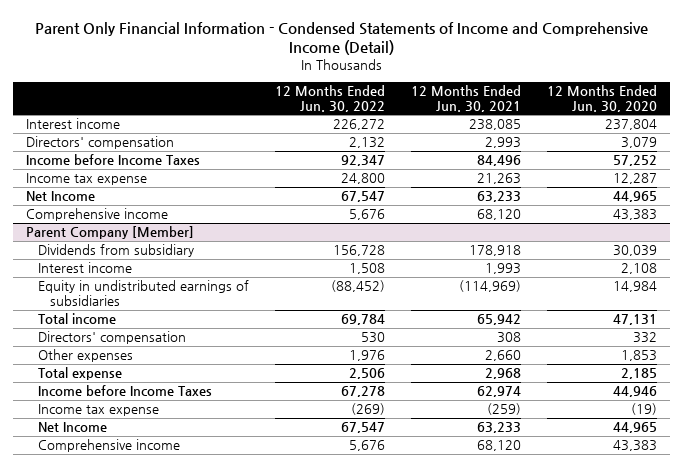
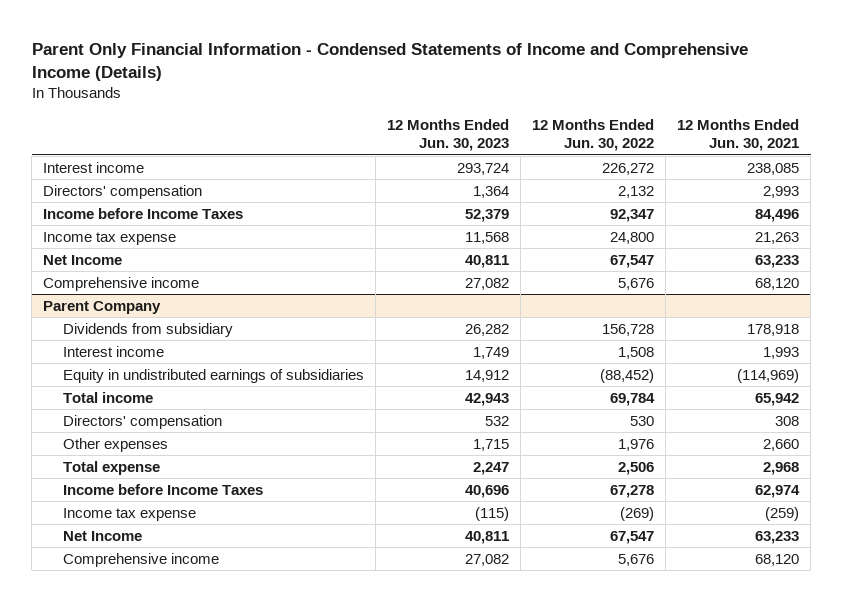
- Parent Only Financial Information - Condensed Statements of Income and Comprehensive Income (Detail)
+ Parent Only Financial Information - Condensed Statements of Income and Comprehensive Income (Details)
- | 12 Months Ended Jun. 30, 2022 | 12 Months Ended Jun. 30, 2021 | 12 Months Ended Jun. 30, 2020
+ | 12 Months Ended Jun. 30, 2023 | 12 Months Ended Jun. 30, 2022 | 12 Months Ended Jun. 30, 2021
- Parent Company [Member]
+ Parent Company

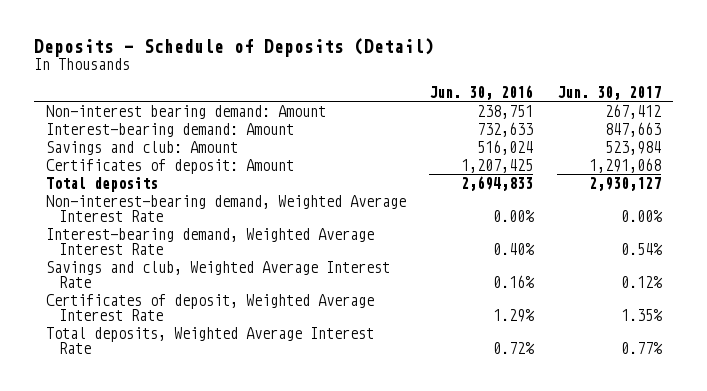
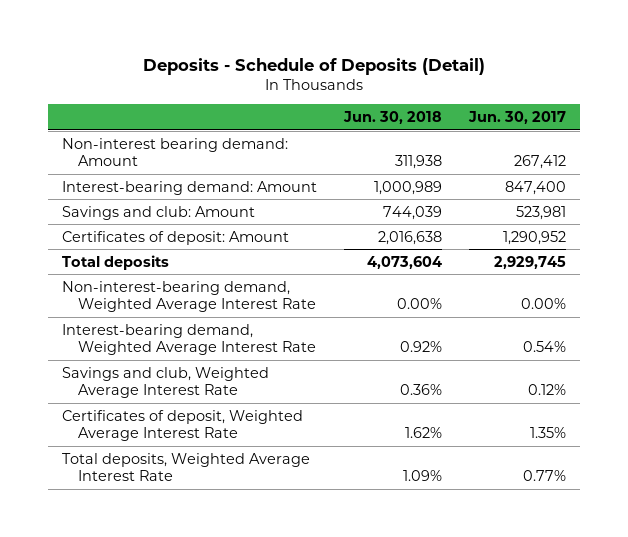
- | Jun. 30, 2016 | Jun. 30, 2017
+ | Jun. 30, 2018 | Jun. 30, 2017
- Interest-bearing demand: Amount | 732,633 | 847,663
- Savings and club: Amount | 516,024 | 523,984
- Certificates of deposit: Amount | 1,207,425 | 1,291,068
- Total deposits | 2,694,833 | 2,930,127
+ Interest-bearing demand: Amount | 1,000,989 | 847,400
+ Savings and club: Amount | 744,039 | 523,981
+ Certificates of deposit: Amount | 2,016,638 | 1,290,952
+ Total deposits | 4,073,604 | 2,929,745

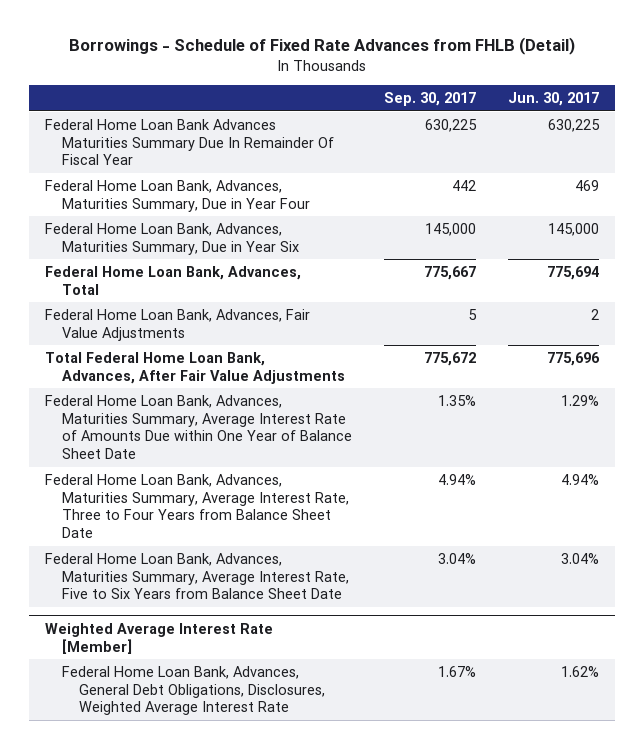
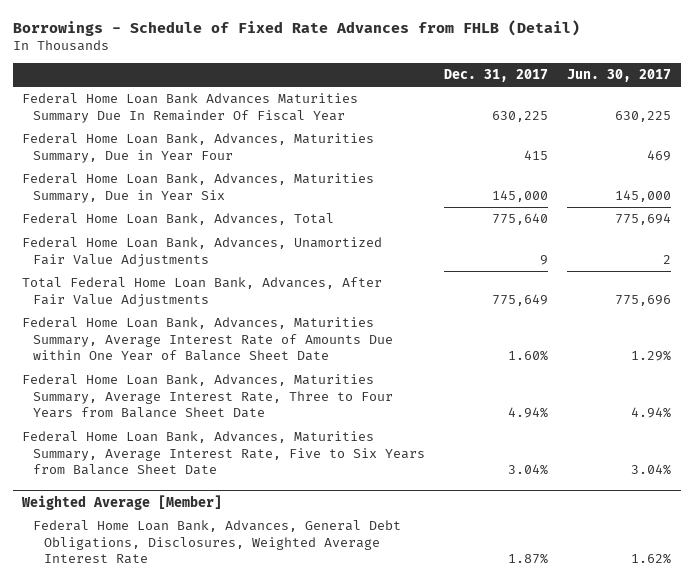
- | Sep. 30, 2017 | Jun. 30, 2017
+ | Dec. 31, 2017 | Jun. 30, 2017
- Federal Home Loan Bank, Advances, Fair Value Adjustments | 5 | 2
+ Federal Home Loan Bank, Advances, Unamortized Fair Value Adjustments | 9 | 2
- Weighted Average Interest Rate [Member]
+ Weighted Average [Member]

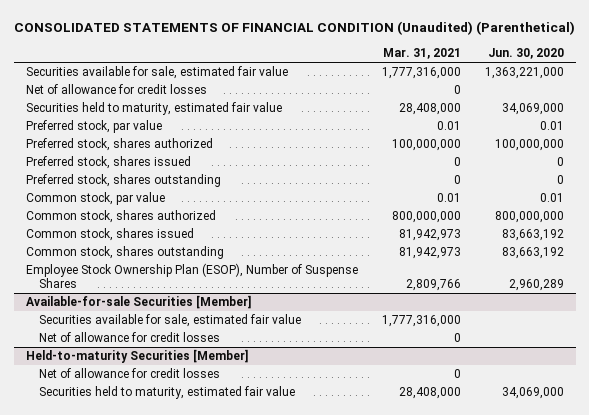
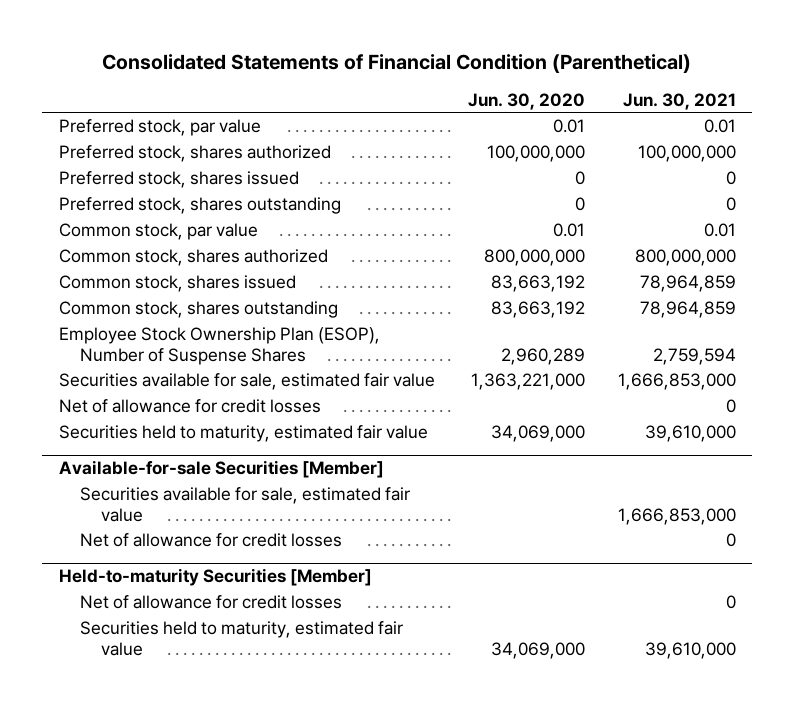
- CONSOLIDATED STATEMENTS OF FINANCIAL CONDITION (Unaudited) (Parenthetical)
+ Consolidated Statements of Financial Condition (Parenthetical)
- | Mar. 31, 2021 | Jun. 30, 2020
+ | Jun. 30, 2020 | Jun. 30, 2021
moved down: Securities available for sale, estimated fair value | 1,363,221,000 | 1,666,853,000
moved down: Net of allowance for credit losses | | 0
moved down: Securities held to maturity, estimated fair value | 34,069,000 | 39,610,000

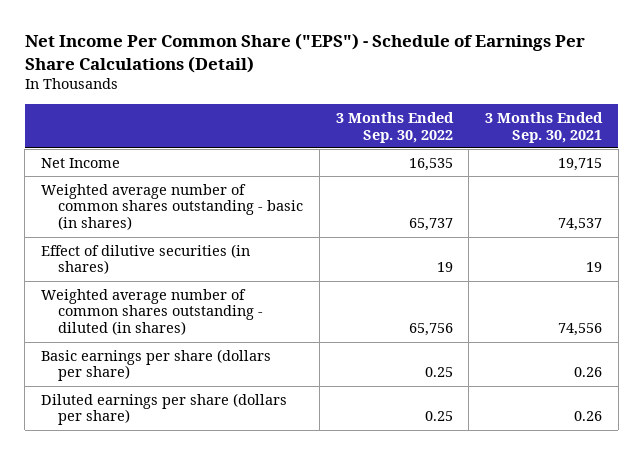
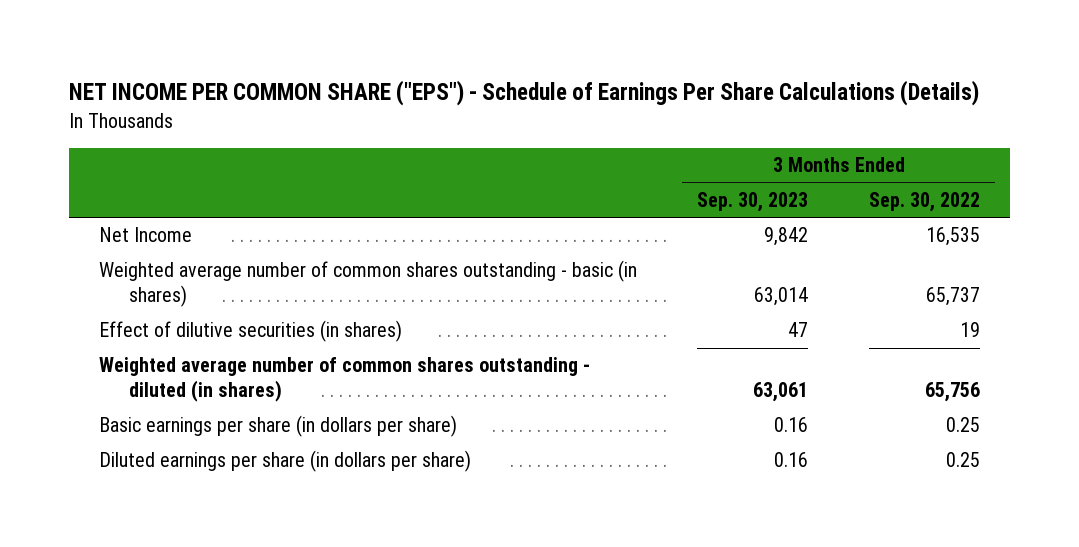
- Net Income Per Common Share ("EPS") - Schedule of Earnings Per Share Calculations (Detail)
+ NET INCOME PER COMMON SHARE ("EPS") - Schedule of Earnings Per Share Calculations (Details)
- | 3 Months Ended Sep. 30, 2022 | 3 Months Ended Sep. 30, 2021
+ | 3 Months Ended Sep. 30, 2023 | 3 Months Ended Sep. 30, 2022
- Basic earnings per share (dollars per share) | 0.25 | 0.26
- Diluted earnings per share (dollars per share) | 0.25 | 0.26
+ Basic earnings per share (in dollars per share) | 0.16 | 0.25
+ Diluted earnings per share (in dollars per share) | 0.16 | 0.25

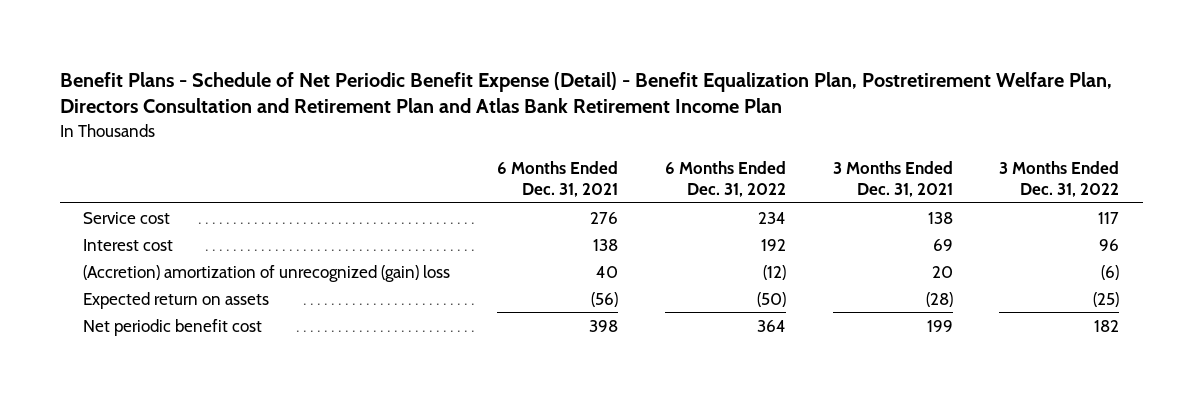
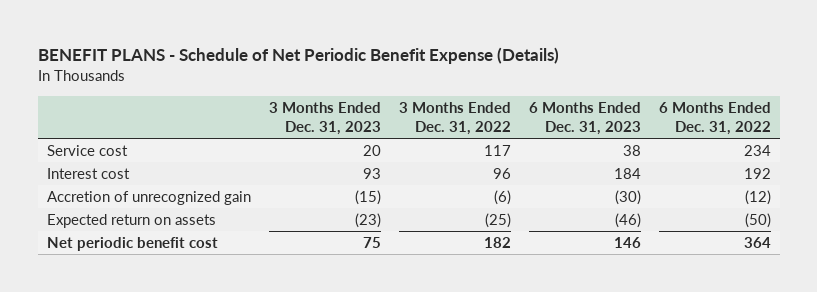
- Benefit Plans - Schedule of Net Periodic Benefit Expense (Detail) - Benefit Equalization Plan, Postretirement Welfare Plan, Directors Consultation and Retirement Plan and Atlas Bank Retirement Income Plan
+ BENEFIT PLANS - Schedule of Net Periodic Benefit Expense (Details)
- | 6 Months Ended Dec. 31, 2021 | 6 Months Ended Dec. 31, 2022 | 3 Months Ended Dec. 31, 2021 | 3 Months Ended Dec. 31, 2022
+ | 3 Months Ended Dec. 31, 2023 | 3 Months Ended Dec. 31, 2022 | 6 Months Ended Dec. 31, 2023 | 6 Months Ended Dec. 31, 2022
- (Accretion) amortization of unrecognized (gain) loss | 40 | (12) | 20 | (6)
+ Accretion of unrecognized gain | (15) | (6) | (30) | (12)

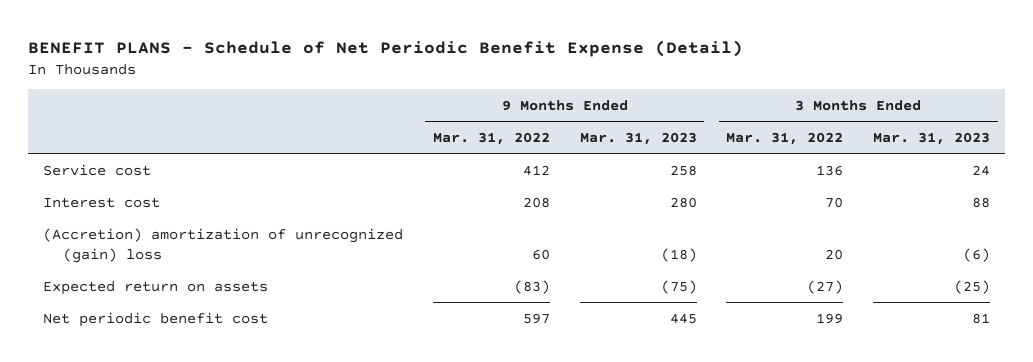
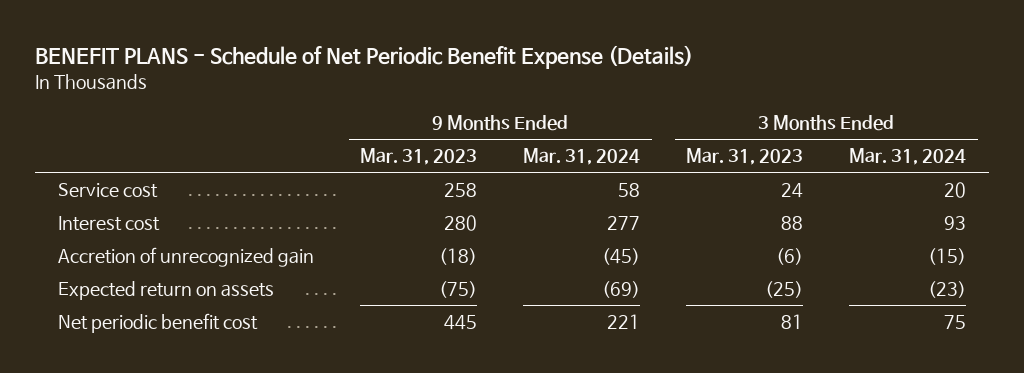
- BENEFIT PLANS - Schedule of Net Periodic Benefit Expense (Detail)
+ BENEFIT PLANS - Schedule of Net Periodic Benefit Expense (Details)
- | 9 Months Ended Mar. 31, 2022 | 9 Months Ended Mar. 31, 2023 | 3 Months Ended Mar. 31, 2022 | 3 Months Ended Mar. 31, 2023
+ | 9 Months Ended Mar. 31, 2023 | 9 Months Ended Mar. 31, 2024 | 3 Months Ended Mar. 31, 2023 | 3 Months Ended Mar. 31, 2024
- (Accretion) amortization of unrecognized (gain) loss | 60 | (18) | 20 | (6)
+ Accretion of unrecognized gain | (18) | (45) | (6) | (15)

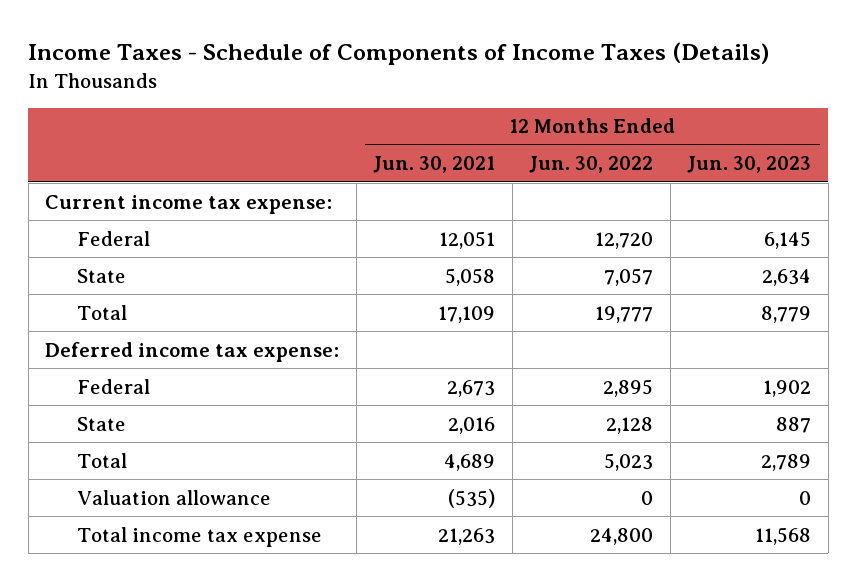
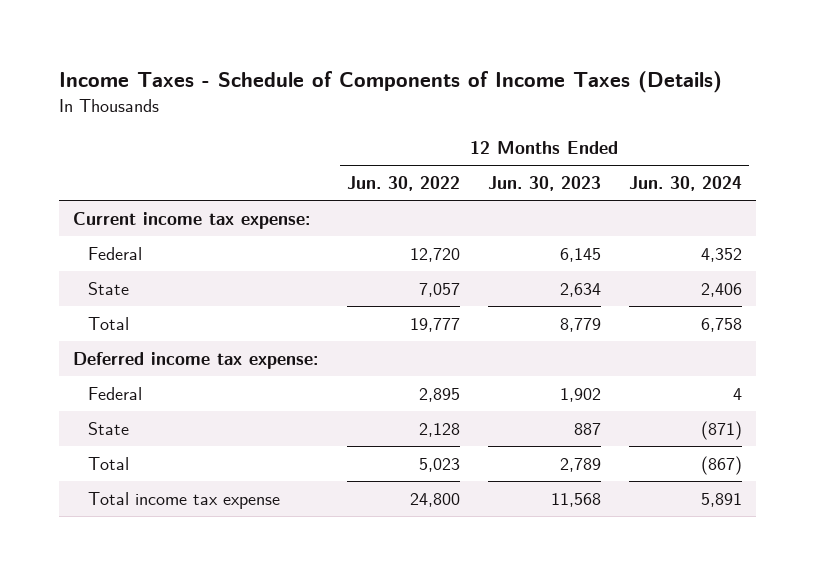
- | 12 Months Ended Jun. 30, 2021 | 12 Months Ended Jun. 30, 2022 | 12 Months Ended Jun. 30, 2023
+ | 12 Months Ended Jun. 30, 2022 | 12 Months Ended Jun. 30, 2023 | 12 Months Ended Jun. 30, 2024
- Valuation allowance | (535) | 0 | 0

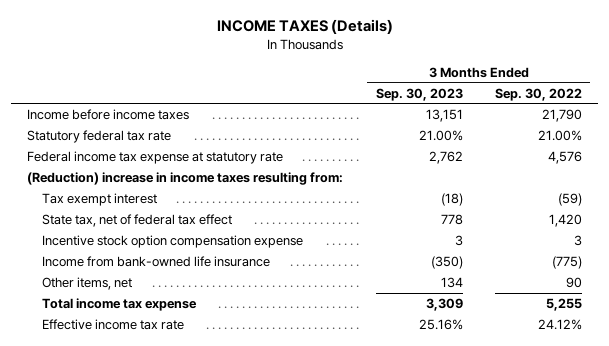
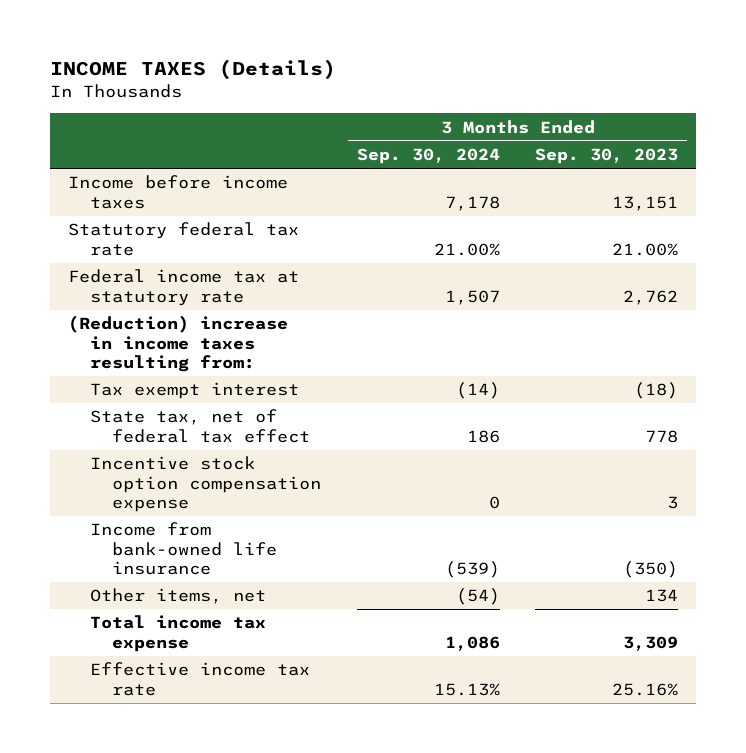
- | 3 Months Ended Sep. 30, 2023 | 3 Months Ended Sep. 30, 2022
+ | 3 Months Ended Sep. 30, 2024 | 3 Months Ended Sep. 30, 2023
- Federal income tax expense at statutory rate | 2,762 | 4,576
+ Federal income tax at statutory rate | 1,507 | 2,762

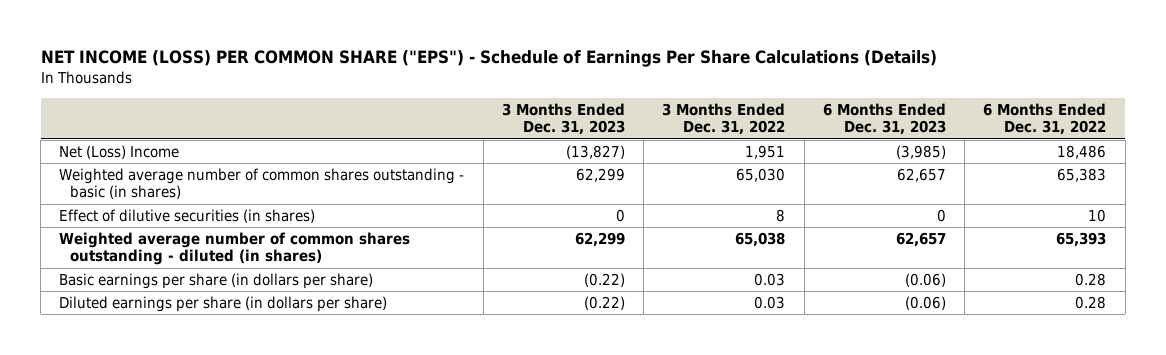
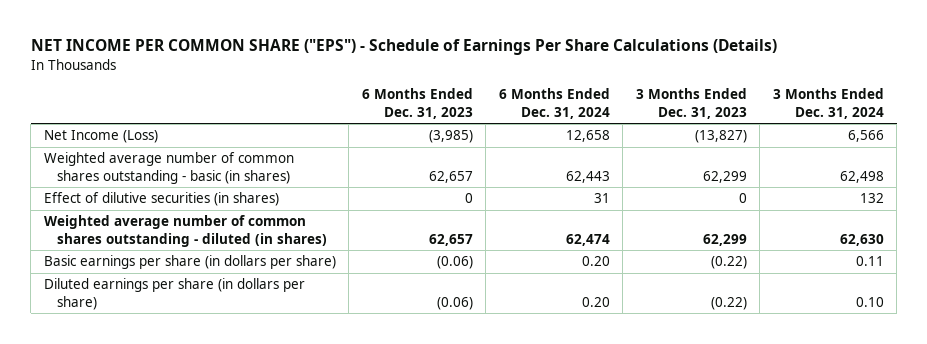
- NET INCOME (LOSS) PER COMMON SHARE ("EPS") - Schedule of Earnings Per Share Calculations (Details)
+ NET INCOME PER COMMON SHARE ("EPS") - Schedule of Earnings Per Share Calculations (Details)
- | 3 Months Ended Dec. 31, 2023 | 3 Months Ended Dec. 31, 2022 | 6 Months Ended Dec. 31, 2023 | 6 Months Ended Dec. 31, 2022
+ | 6 Months Ended Dec. 31, 2023 | 6 Months Ended Dec. 31, 2024 | 3 Months Ended Dec. 31, 2023 | 3 Months Ended Dec. 31, 2024
- Net (Loss) Income | (13,827) | 1,951 | (3,985) | 18,486
+ Net Income (Loss) | (3,985) | 12,658 | (13,827) | 6,566

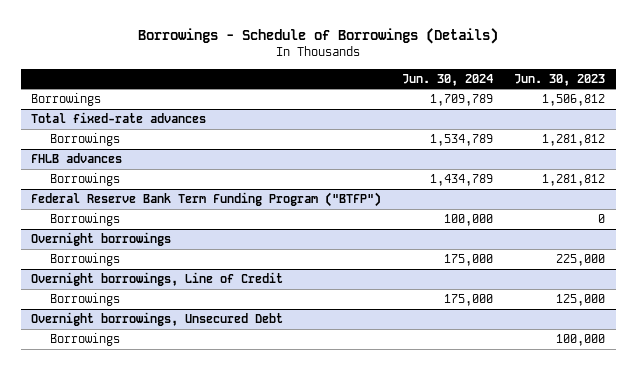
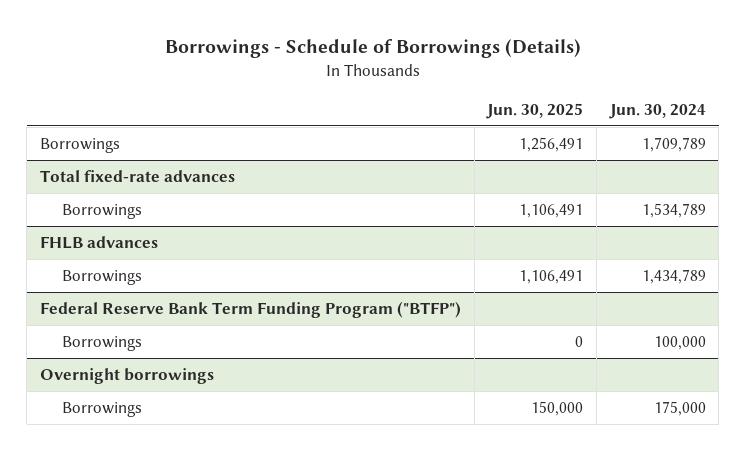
- | Jun. 30, 2024 | Jun. 30, 2023
+ | Jun. 30, 2025 | Jun. 30, 2024
- Overnight borrowings, Line of Credit
- Borrowings | 175,000 | 125,000
- Overnight borrowings, Unsecured Debt
- Borrowings | | 100,000

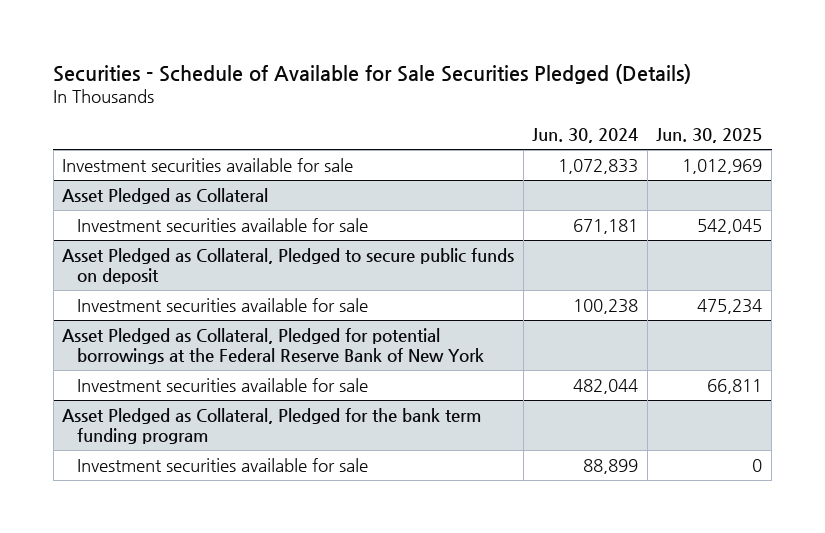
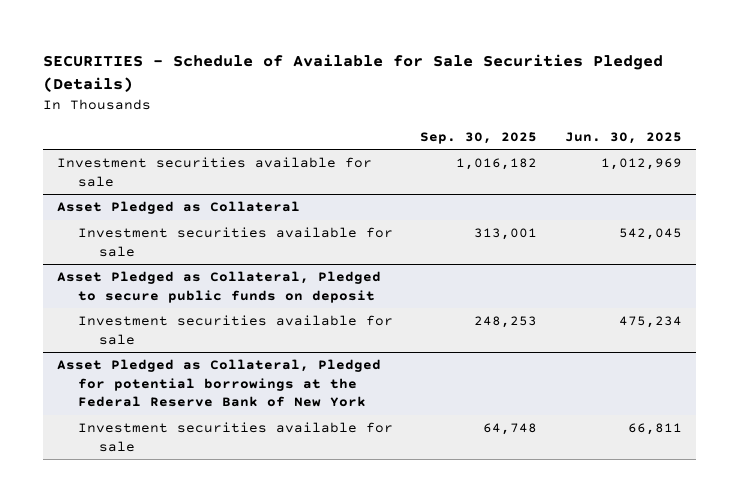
- Securities - Schedule of Available for Sale Securities Pledged (Details)
+ SECURITIES - Schedule of Available for Sale Securities Pledged (Details)
- | Jun. 30, 2024 | Jun. 30, 2025
+ | Sep. 30, 2025 | Jun. 30, 2025
- Asset Pledged as Collateral, Pledged for the bank term funding program
- Investment securities available for sale | 88,899 | 0

